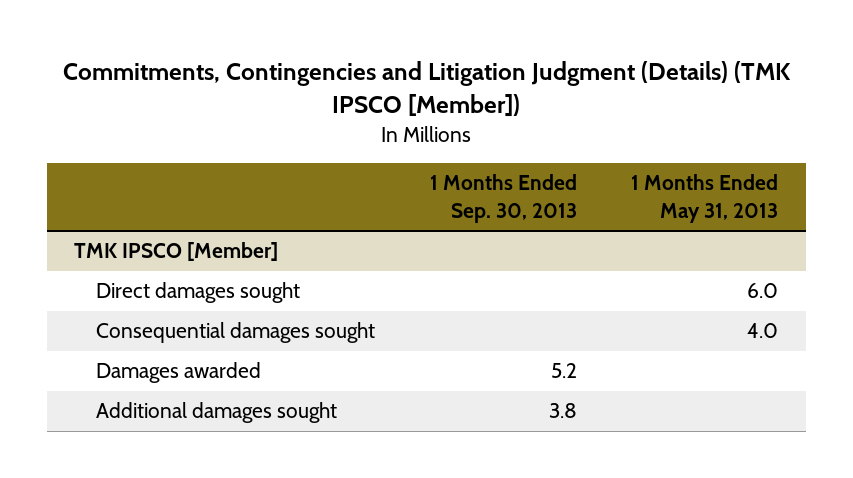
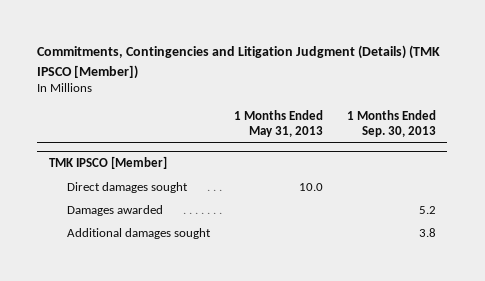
- | 1 Months Ended Sep. 30, 2013 | 1 Months Ended May 31, 2013
+ | 1 Months Ended May 31, 2013 | 1 Months Ended Sep. 30, 2013
@ TMK IPSCO [Member]
- Direct damages sought | | 6.0
- Consequential damages sought | | 4.0
+ Direct damages sought | 10.0 |

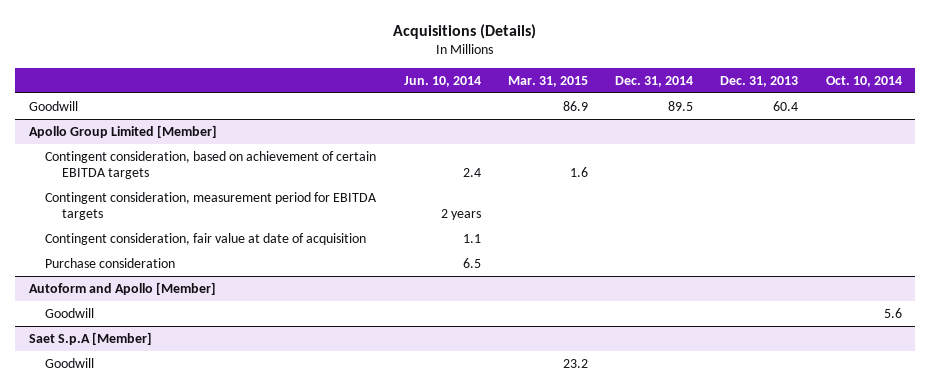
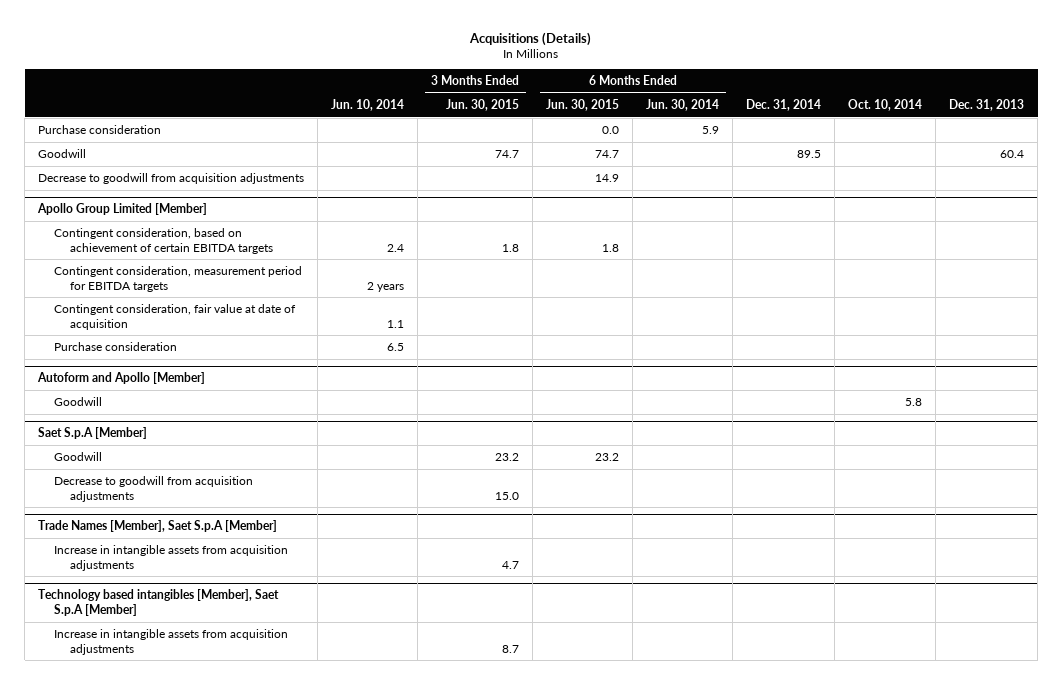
- | Jun. 10, 2014 | Mar. 31, 2015 | Dec. 31, 2014 | Dec. 31, 2013 | Oct. 10, 2014
+ | Jun. 10, 2014 | 3 Months Ended Jun. 30, 2015 | 6 Months Ended Jun. 30, 2015 | 6 Months Ended Jun. 30, 2014 | Dec. 31, 2014 | Oct. 10, 2014 | Dec. 31, 2013
+ Purchase consideration | | | 0.0 | 5.9 | | |
+ Decrease to goodwill from acquisition adjustments | | | 14.9 | | | |
@ Autoform and Apollo [Member]
- Goodwill | | | | | 5.6
+ Goodwill | | | | | | 5.8 |
@ Saet S.p.A [Member]
+ Decrease to goodwill from acquisition adjustments | | 15.0 | | | | |
+ Trade Names [Member], Saet S.p.A [Member]
+ Increase in intangible assets from acquisition adjustments | | 4.7 | | | | |
+ Technology based intangibles [Member], Saet S.p.A [Member]
+ Increase in intangible assets from acquisition adjustments | | 8.7 | | | | |

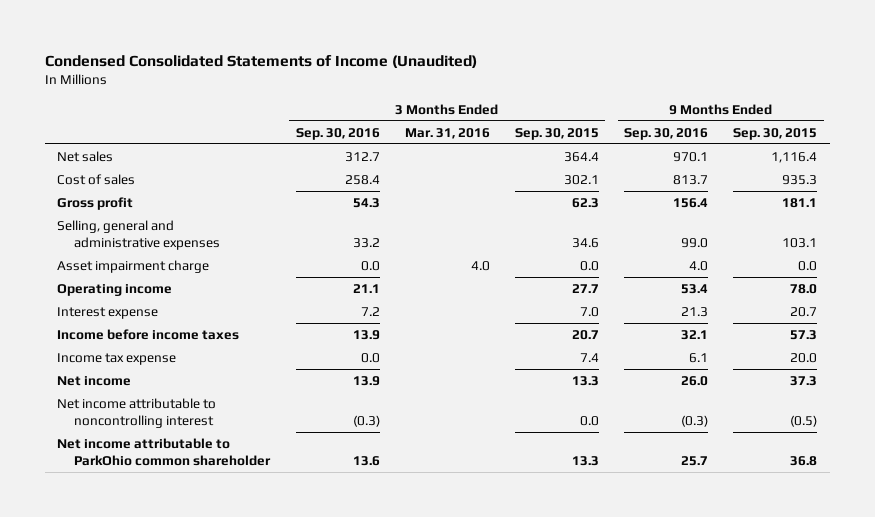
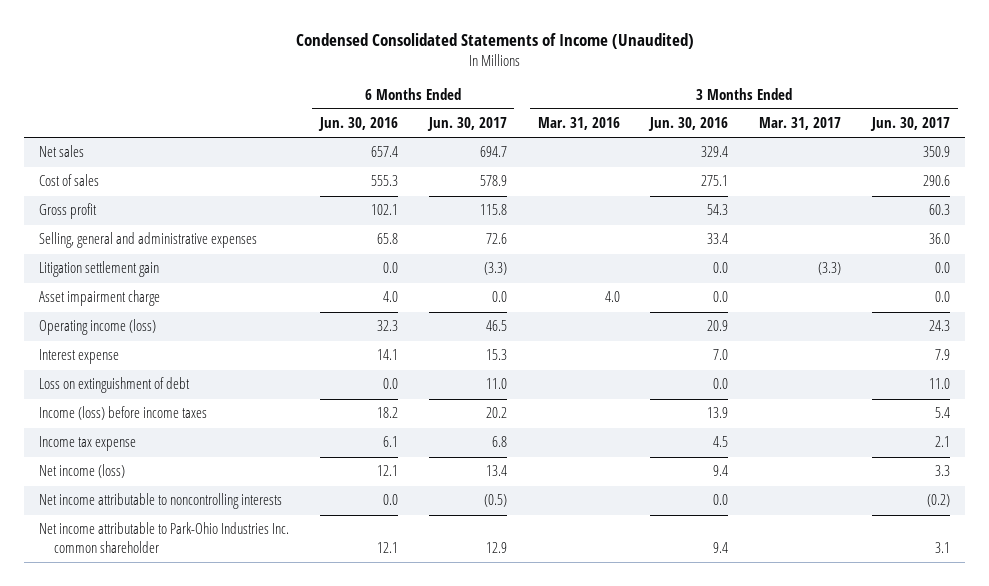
- | 3 Months Ended Sep. 30, 2016 | 3 Months Ended Mar. 31, 2016 | 3 Months Ended Sep. 30, 2015 | 9 Months Ended Sep. 30, 2016 | 9 Months Ended Sep. 30, 2015
+ | 6 Months Ended Jun. 30, 2016 | 6 Months Ended Jun. 30, 2017 | 3 Months Ended Mar. 31, 2016 | 3 Months Ended Jun. 30, 2016 | 3 Months Ended Mar. 31, 2017 | 3 Months Ended Jun. 30, 2017
+ Litigation settlement gain | 0.0 | (3.3) | | 0.0 | (3.3) | 0.0
- Operating income | 21.1 | | 27.7 | 53.4 | 78.0
+ Operating income (loss) | 32.3 | 46.5 | | 20.9 | | 24.3
- Income before income taxes | 13.9 | | 20.7 | 32.1 | 57.3
+ Loss on extinguishment of debt | 0.0 | 11.0 | | 0.0 | | 11.0
+ Income (loss) before income taxes | 18.2 | 20.2 | | 13.9 | | 5.4
- Net income | 13.9 | | 13.3 | 26.0 | 37.3
- Net income attributable to noncontrolling interest | (0.3) | | 0.0 | (0.3) | (0.5)
- Net income attributable to ParkOhio common shareholder | 13.6 | | 13.3 | 25.7 | 36.8
+ Net income (loss) | 12.1 | 13.4 | | 9.4 | | 3.3
+ Net income attributable to noncontrolling interests | 0.0 | (0.5) | | 0.0 | | (0.2)
+ Net income attributable to Park-Ohio Industries Inc. common shareholder | 12.1 | 12.9 | | 9.4 | | 3.1

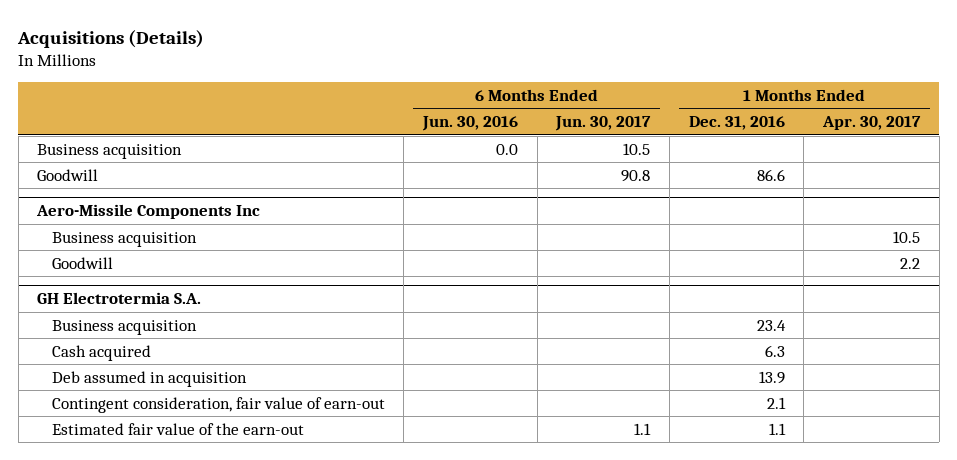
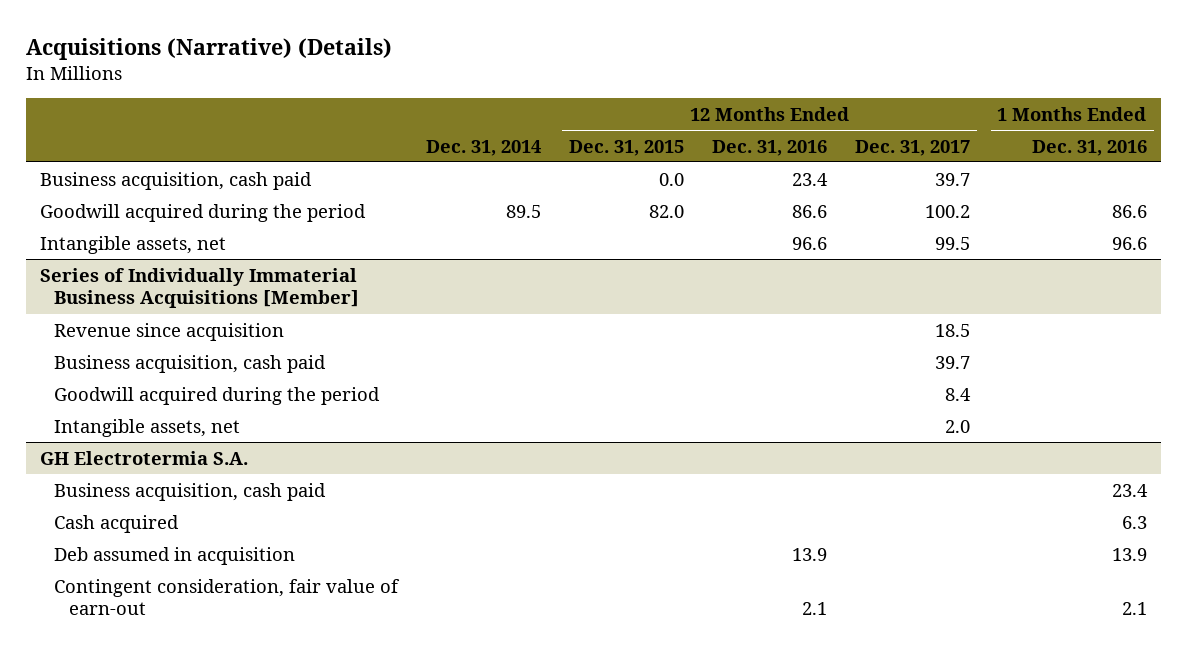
- Acquisitions (Details)
+ Acquisitions (Narrative) (Details)
- | 6 Months Ended Jun. 30, 2016 | 6 Months Ended Jun. 30, 2017 | 1 Months Ended Dec. 31, 2016 | 1 Months Ended Apr. 30, 2017
+ | Dec. 31, 2014 | 12 Months Ended Dec. 31, 2015 | 12 Months Ended Dec. 31, 2016 | 12 Months Ended Dec. 31, 2017 | 1 Months Ended Dec. 31, 2016
- Business acquisition | 0.0 | 10.5 | |
- Goodwill | | 90.8 | 86.6 |
- Aero-Missile Components Inc
- Business acquisition | | | | 10.5
- Goodwill | | | | 2.2
+ Business acquisition, cash paid | | 0.0 | 23.4 | 39.7 |
+ Goodwill acquired during the period | 89.5 | 82.0 | 86.6 | 100.2 | 86.6
+ Intangible assets, net | | | 96.6 | 99.5 | 96.6
+ Series of Individually Immaterial Business Acquisitions [Member]
+ Revenue since acquisition | | | | 18.5 |
+ Business acquisition, cash paid | | | | 39.7 |
+ Goodwill acquired during the period | | | | 8.4 |
+ Intangible assets, net | | | | 2.0 |
@ GH Electrotermia S.A.
- Business acquisition | | | 23.4 |
+ Business acquisition, cash paid | | | | | 23.4
- Estimated fair value of the earn-out | | 1.1 | 1.1 |

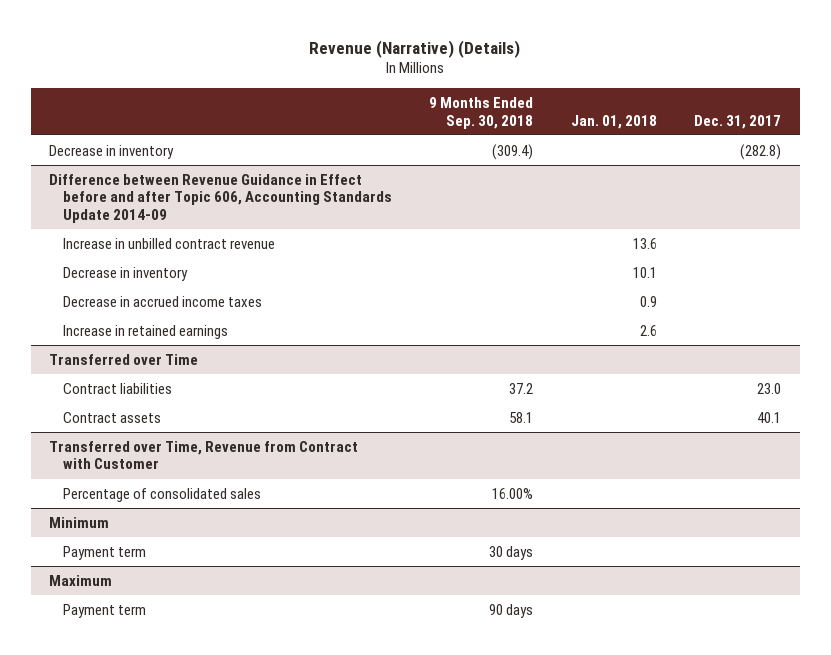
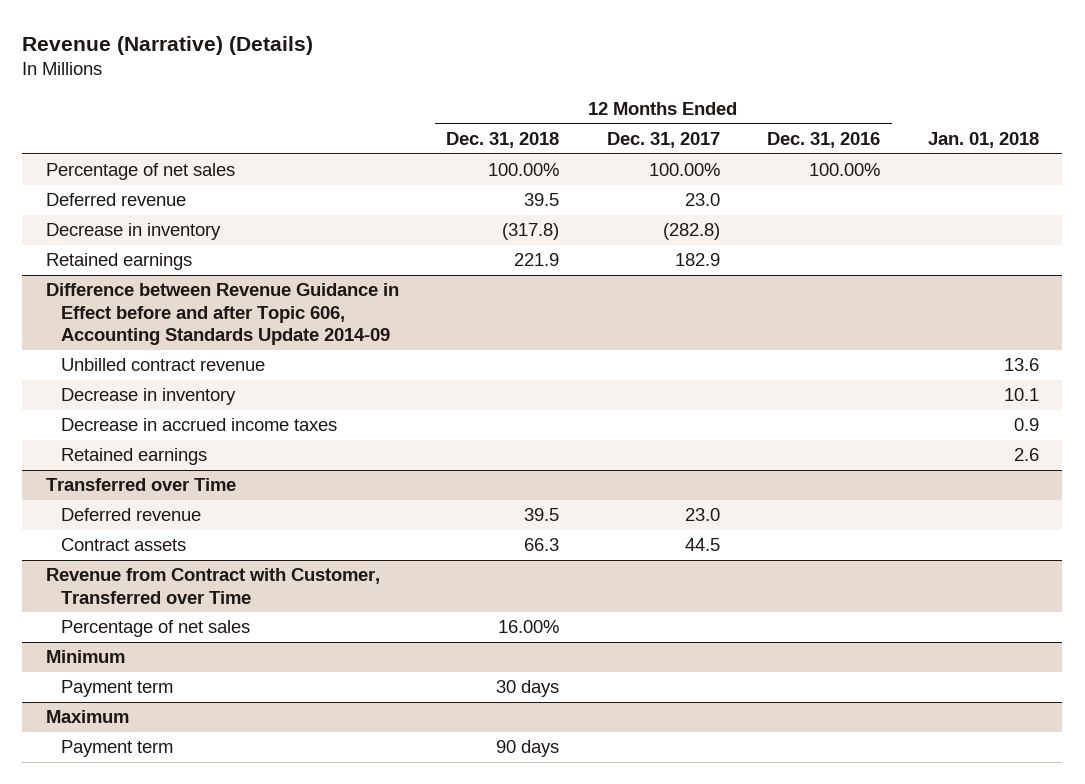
- | 9 Months Ended Sep. 30, 2018 | Jan. 01, 2018 | Dec. 31, 2017
+ | 12 Months Ended Dec. 31, 2018 | 12 Months Ended Dec. 31, 2017 | 12 Months Ended Dec. 31, 2016 | Jan. 01, 2018
+ Percentage of net sales | 100.00% | 100.00% | 100.00% |
+ Deferred revenue | 39.5 | 23.0 | |
+ Retained earnings | 221.9 | 182.9 | |
@ Difference between Revenue Guidance in Effect before and after Topic 606, Accounting Standards Update 2014-09
- Increase in unbilled contract revenue | | 13.6 |
+ Unbilled contract revenue | | | | 13.6
- Increase in retained earnings | | 2.6 |
+ Retained earnings | | | | 2.6
@ Transferred over Time
- Contract liabilities | 37.2 | | 23.0
+ Deferred revenue | 39.5 | 23.0 | |
- Transferred over Time, Revenue from Contract with Customer
- Percentage of consolidated sales | 16.00% | |
+ Revenue from Contract with Customer, Transferred over Time
+ Percentage of net sales | 16.00% | | |

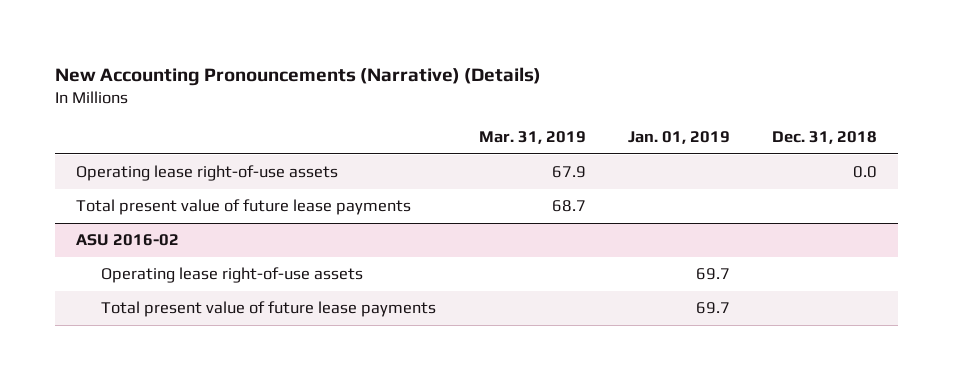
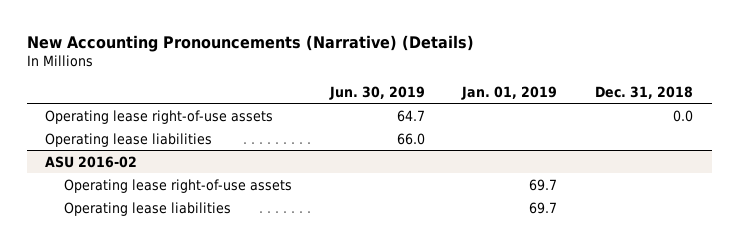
- | Mar. 31, 2019 | Jan. 01, 2019 | Dec. 31, 2018
+ | Jun. 30, 2019 | Jan. 01, 2019 | Dec. 31, 2018
- Total present value of future lease payments | 68.7 | |
+ Operating lease liabilities | 66.0 | |
@ ASU 2016-02
- Total present value of future lease payments | | 69.7 |
+ Operating lease liabilities | | 69.7 |

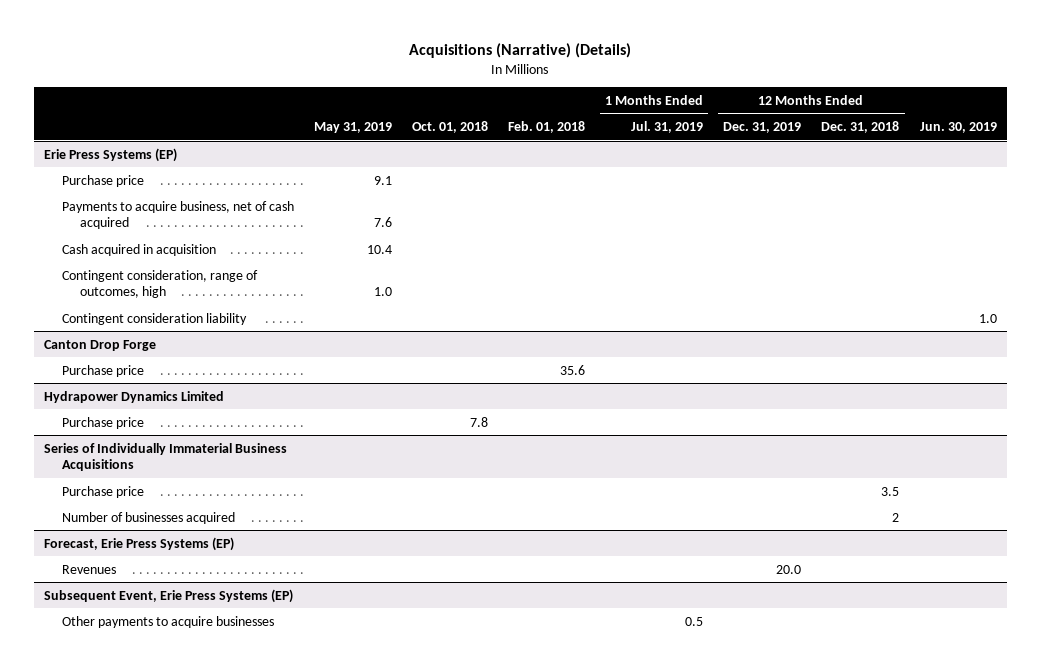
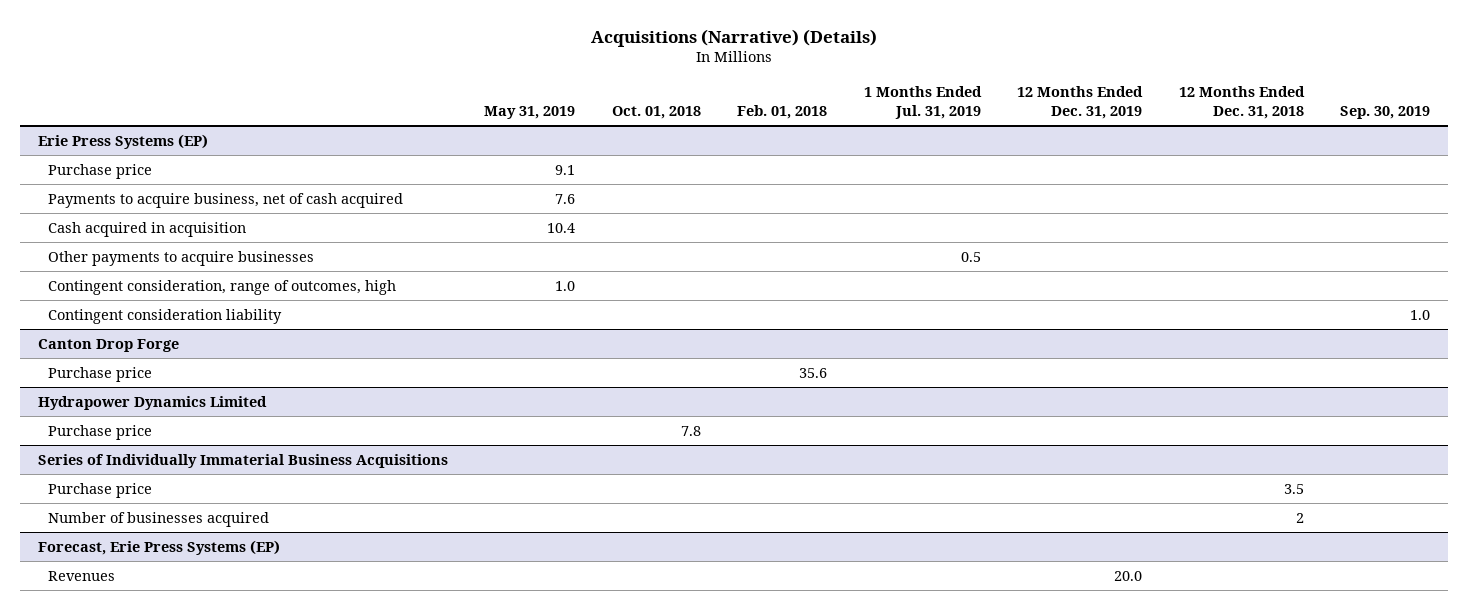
- | May 31, 2019 | Oct. 01, 2018 | Feb. 01, 2018 | 1 Months Ended Jul. 31, 2019 | 12 Months Ended Dec. 31, 2019 | 12 Months Ended Dec. 31, 2018 | Jun. 30, 2019
+ | May 31, 2019 | Oct. 01, 2018 | Feb. 01, 2018 | 1 Months Ended Jul. 31, 2019 | 12 Months Ended Dec. 31, 2019 | 12 Months Ended Dec. 31, 2018 | Sep. 30, 2019
@ Erie Press Systems (EP)
+ Other payments to acquire businesses | | | | 0.5 | | |
- Subsequent Event, Erie Press Systems (EP)
- Other payments to acquire businesses | | | | 0.5 | | |

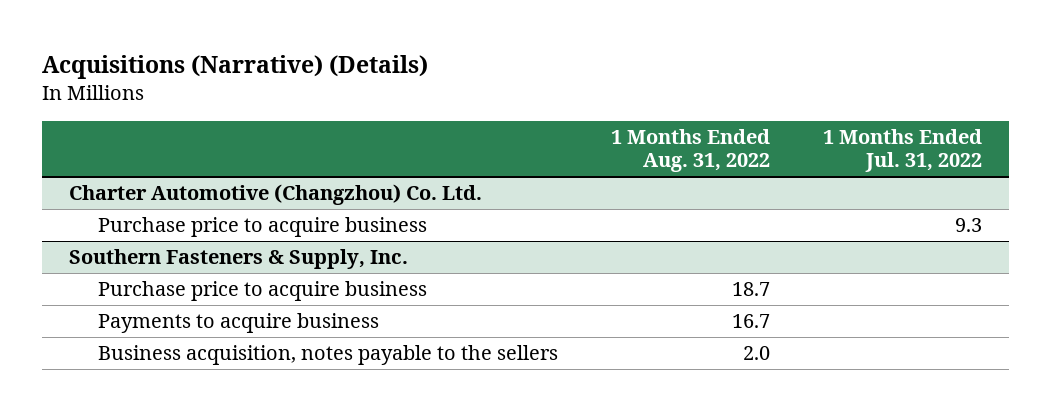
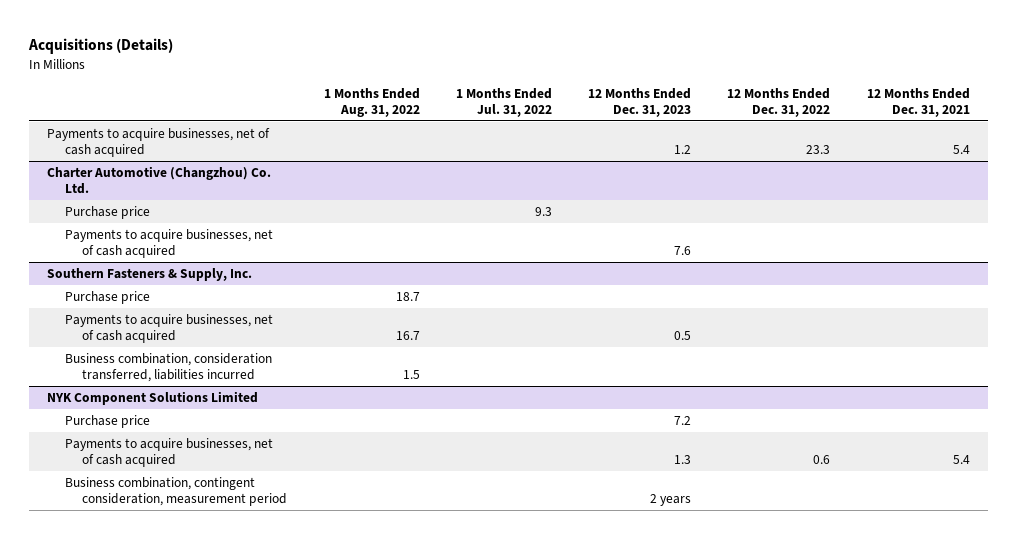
- Acquisitions (Narrative) (Details)
+ Acquisitions (Details)
- | 1 Months Ended Aug. 31, 2022 | 1 Months Ended Jul. 31, 2022
+ | 1 Months Ended Aug. 31, 2022 | 1 Months Ended Jul. 31, 2022 | 12 Months Ended Dec. 31, 2023 | 12 Months Ended Dec. 31, 2022 | 12 Months Ended Dec. 31, 2021
+ Payments to acquire businesses, net of cash acquired | | | 1.2 | 23.3 | 5.4
@ Charter Automotive (Changzhou) Co. Ltd.
- Purchase price to acquire business | | 9.3
+ Purchase price | | 9.3 | | |
+ Payments to acquire businesses, net of cash acquired | | | 7.6 | |
@ Southern Fasteners & Supply, Inc.
- Purchase price to acquire business | 18.7 |
- Payments to acquire business | 16.7 |
- Business acquisition, notes payable to the sellers | 2.0 |
+ Purchase price | 18.7 | | | |
+ Payments to acquire businesses, net of cash acquired | 16.7 | | 0.5 | |
+ Business combination, consideration transferred, liabilities incurred | 1.5 | | | |
+ NYK Component Solutions Limited
+ Purchase price | | | 7.2 | |
+ Payments to acquire businesses, net of cash acquired | | | 1.3 | 0.6 | 5.4
+ Business combination, contingent consideration, measurement period | | | 2 years | |

